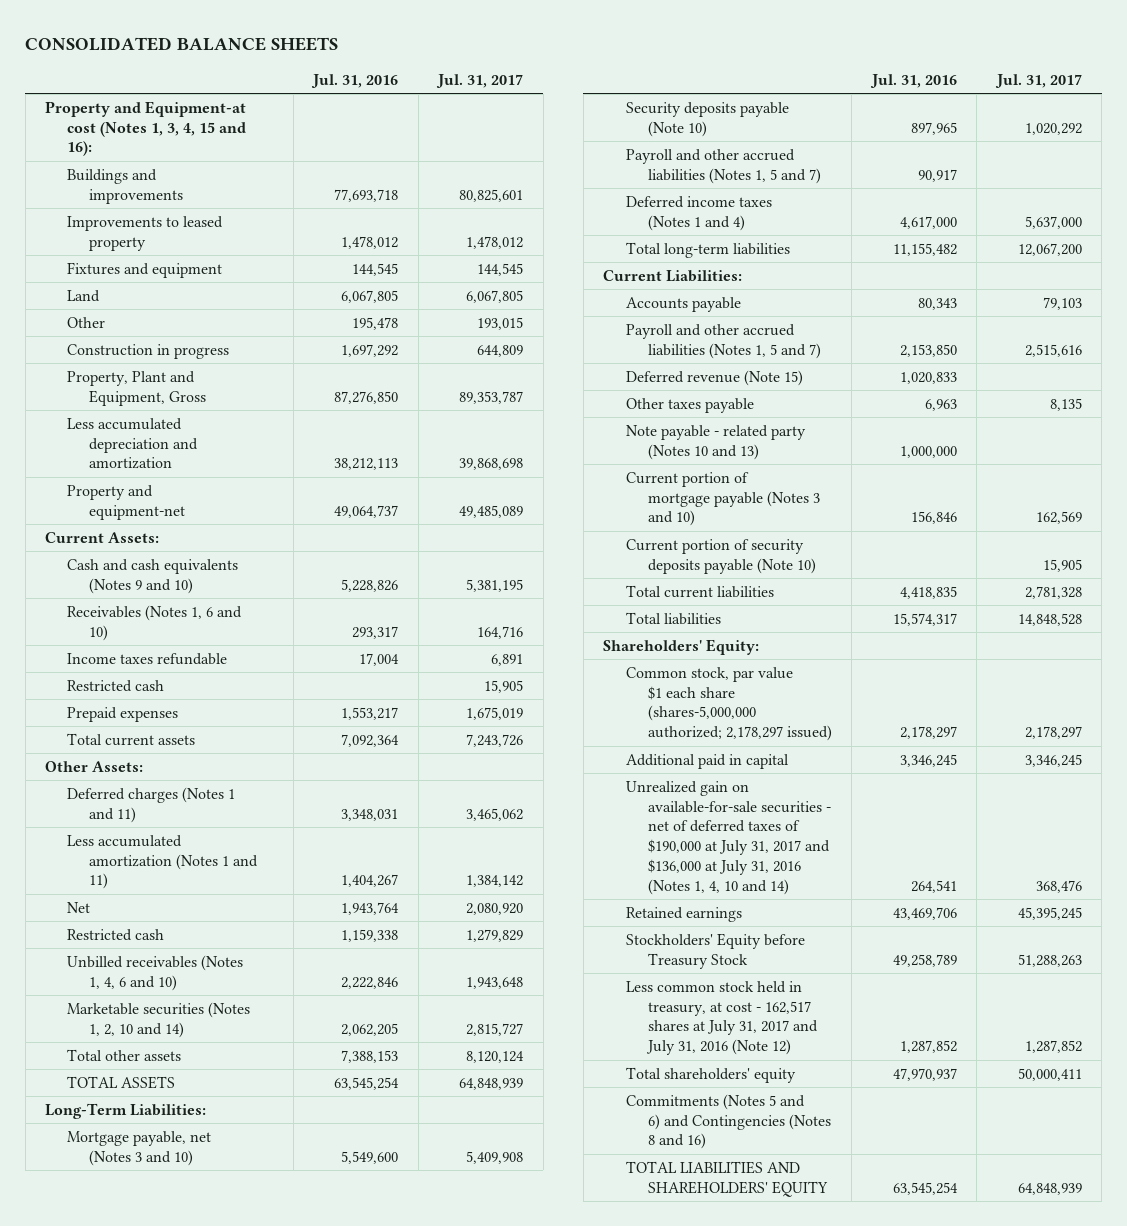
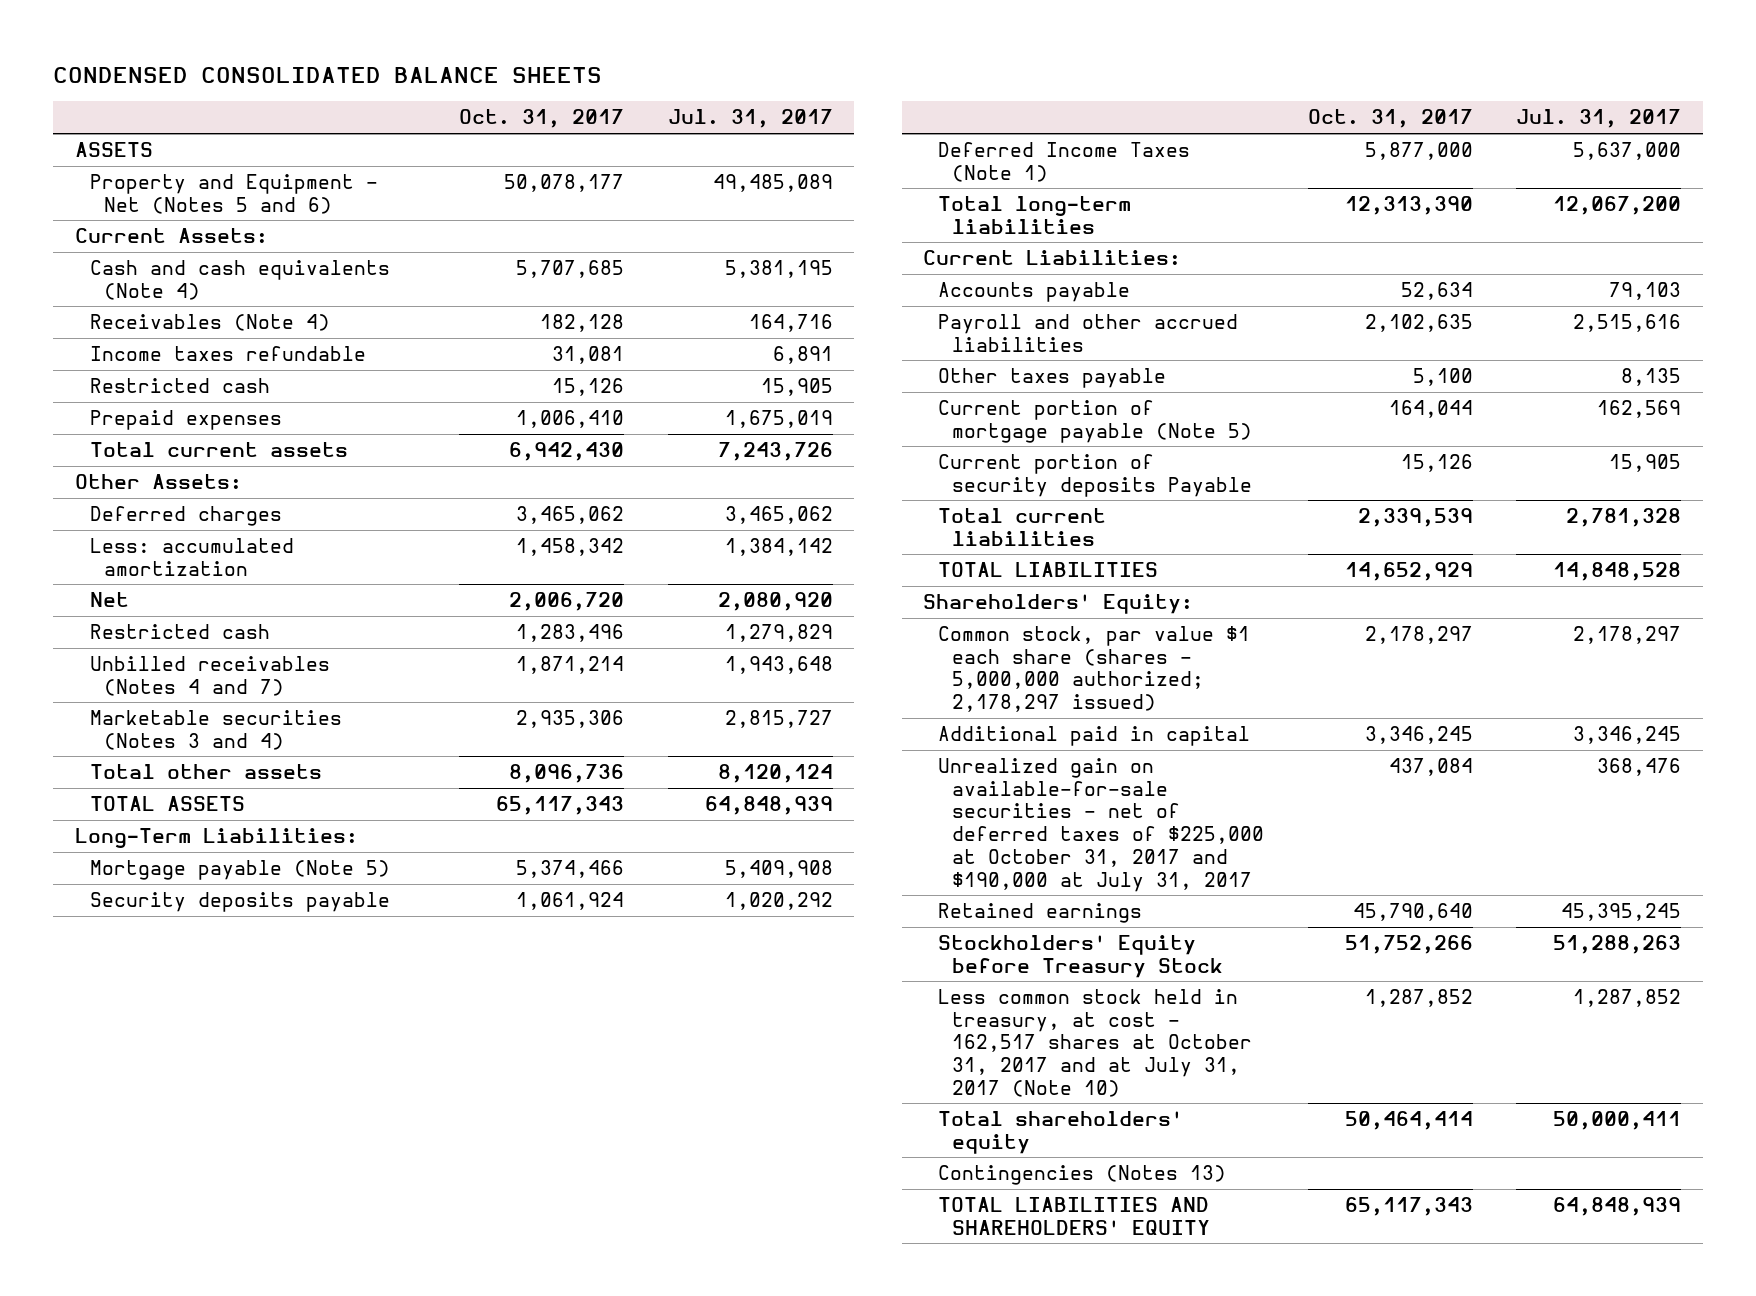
- CONSOLIDATED BALANCE SHEETS
+ CONDENSED CONSOLIDATED BALANCE SHEETS
- | Jul. 31, 2016 | Jul. 31, 2017
+ | Oct. 31, 2017 | Jul. 31, 2017
- Property and Equipment-at cost (Notes 1, 3, 4, 15 and 16):
- Buildings and improvements | 77,693,718 | 80,825,601
- Improvements to leased property | 1,478,012 | 1,478,012
- Fixtures and equipment | 144,545 | 144,545
- Land | 6,067,805 | 6,067,805
- Other | 195,478 | 193,015
- Construction in progress | 1,697,292 | 644,809
- Property, Plant and Equipment, Gross | 87,276,850 | 89,353,787
- Less accumulated depreciation and amortization | 38,212,113 | 39,868,698
- Property and equipment-net | 49,064,737 | 49,485,089
+ ASSETS
+ Property and Equipment - Net (Notes 5 and 6) | 50,078,177 | 49,485,089
- Cash and cash equivalents (Notes 9 and 10) | 5,228,826 | 5,381,195
- Receivables (Notes 1, 6 and 10) | 293,317 | 164,716
+ Cash and cash equivalents (Note 4) | 5,707,685 | 5,381,195
+ Receivables (Note 4) | 182,128 | 164,716
- Deferred charges (Notes 1 and 11) | 3,348,031 | 3,465,062
- Less accumulated amortization (Notes 1 and 11) | 1,404,267 | 1,384,142
+ Deferred charges | 3,465,062 | 3,465,062
+ Less: accumulated amortization | 1,458,342 | 1,384,142
- Unbilled receivables (Notes 1, 4, 6 and 10) | 2,222,846 | 1,943,648
- Marketable securities (Notes 1, 2, 10 and 14) | 2,062,205 | 2,815,727
+ Unbilled receivables (Notes 4 and 7) | 1,871,214 | 1,943,648
+ Marketable securities (Notes 3 and 4) | 2,935,306 | 2,815,727
- Mortgage payable, net (Notes 3 and 10) | 5,549,600 | 5,409,908
- Security deposits payable (Note 10) | 897,965 | 1,020,292
- Payroll and other accrued liabilities (Notes 1, 5 and 7) | 90,917 |
- Deferred income taxes (Notes 1 and 4) | 4,617,000 | 5,637,000
+ Mortgage payable (Note 5) | 5,374,466 | 5,409,908
+ Security deposits payable | 1,061,924 | 1,020,292
+ Deferred Income Taxes (Note 1) | 5,877,000 | 5,637,000
- Payroll and other accrued liabilities (Notes 1, 5 and 7) | 2,153,850 | 2,515,616
- Deferred revenue (Note 15) | 1,020,833 |
+ Payroll and other accrued liabilities | 2,102,635 | 2,515,616
- Note payable - related party (Notes 10 and 13) | 1,000,000 |
- Current portion of mortgage payable (Notes 3 and 10) | 156,846 | 162,569
- Current portion of security deposits payable (Note 10) | | 15,905
+ Current portion of mortgage payable (Note 5) | 164,044 | 162,569
+ Current portion of security deposits Payable | 15,126 | 15,905
- Total liabilities | 15,574,317 | 14,848,528
+ TOTAL LIABILITIES | 14,652,929 | 14,848,528
- Common stock, par value $1 each share (shares-5,000,000 authorized; 2,178,297 issued) | 2,178,297 | 2,178,297
+ Common stock, par value $1 each share (shares - 5,000,000 authorized; 2,178,297 issued) | 2,178,297 | 2,178,297
- Unrealized gain on available-for-sale securities - net of deferred taxes of $190,000 at July 31, 2017 and $136,000 at July 31, 2016 (Notes 1, 4, 10 and 14) | 264,541 | 368,476
+ Unrealized gain on available-for-sale securities - net of deferred taxes of $225,000 at October 31, 2017 and $190,000 at July 31, 2017 | 437,084 | 368,476
- Less common stock held in treasury, at cost - 162,517 shares at July 31, 2017 and July 31, 2016 (Note 12) | 1,287,852 | 1,287,852
+ Less common stock held in treasury, at cost - 162,517 shares at October 31, 2017 and at July 31, 2017 (Note 10) | 1,287,852 | 1,287,852
- Commitments (Notes 5 and 6) and Contingencies (Notes 8 and 16)
+ Contingencies (Notes 13)

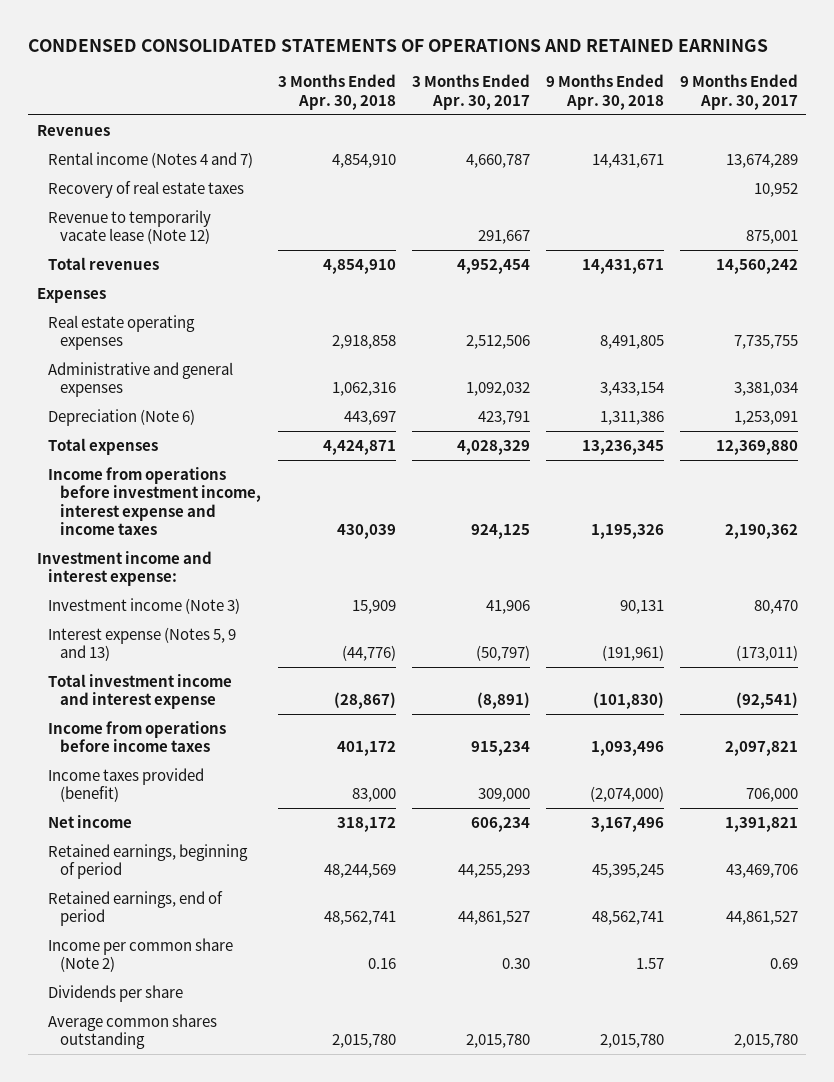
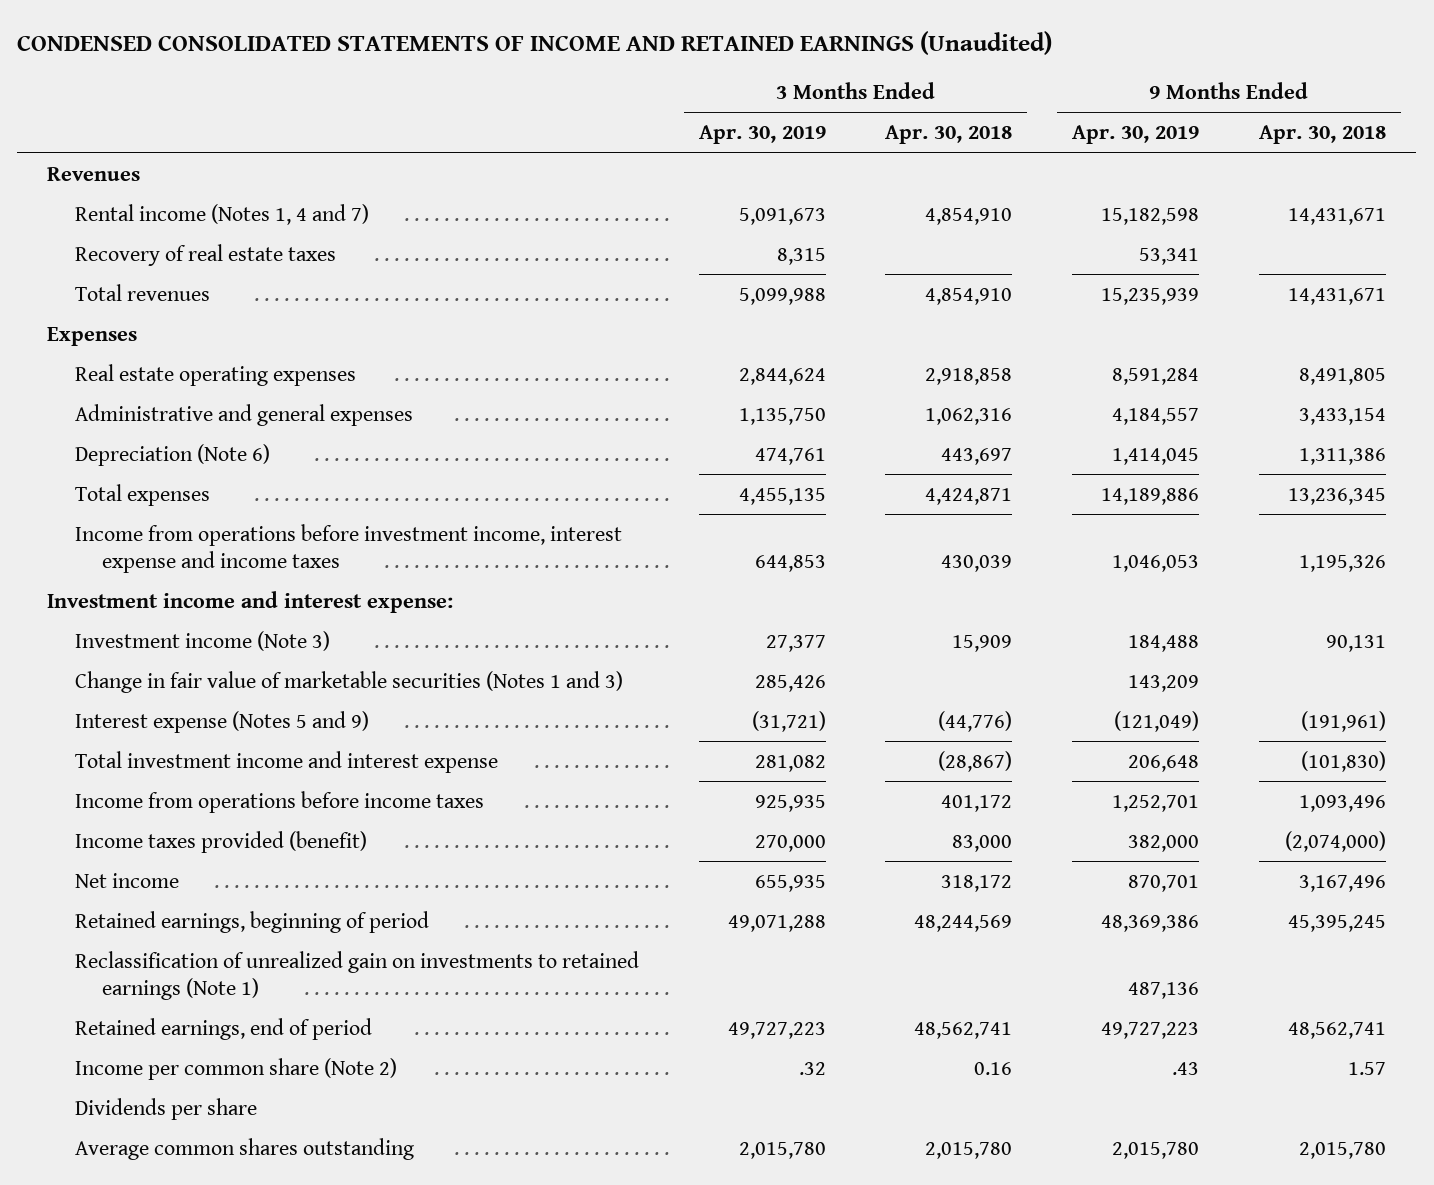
- CONDENSED CONSOLIDATED STATEMENTS OF OPERATIONS AND RETAINED EARNINGS
+ CONDENSED CONSOLIDATED STATEMENTS OF INCOME AND RETAINED EARNINGS (Unaudited)
- | 3 Months Ended Apr. 30, 2018 | 3 Months Ended Apr. 30, 2017 | 9 Months Ended Apr. 30, 2018 | 9 Months Ended Apr. 30, 2017
+ | 3 Months Ended Apr. 30, 2019 | 3 Months Ended Apr. 30, 2018 | 9 Months Ended Apr. 30, 2019 | 9 Months Ended Apr. 30, 2018
- Rental income (Notes 4 and 7) | 4,854,910 | 4,660,787 | 14,431,671 | 13,674,289
+ Rental income (Notes 1, 4 and 7) | 5,091,673 | 4,854,910 | 15,182,598 | 14,431,671
- Revenue to temporarily vacate lease (Note 12) | | 291,667 | | 875,001
- Interest expense (Notes 5, 9 and 13) | (44,776) | (50,797) | (191,961) | (173,011)
+ Change in fair value of marketable securities (Notes 1 and 3) | 285,426 | | 143,209 |
+ Interest expense (Notes 5 and 9) | (31,721) | (44,776) | (121,049) | (191,961)
+ Reclassification of unrealized gain on investments to retained earnings (Note 1) | | | 487,136 |

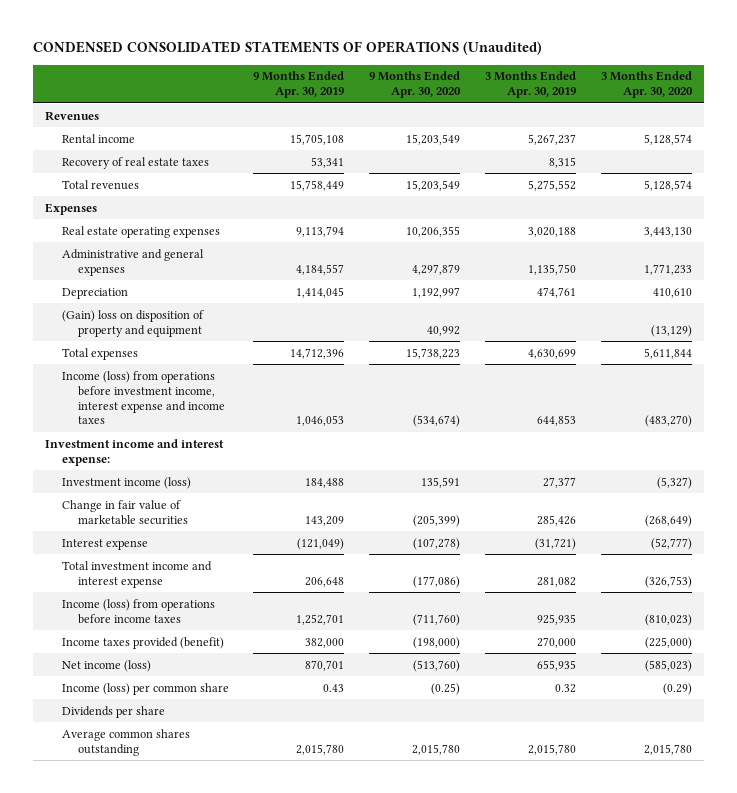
- CONDENSED CONSOLIDATED STATEMENTS OF INCOME AND RETAINED EARNINGS (Unaudited)
+ CONDENSED CONSOLIDATED STATEMENTS OF OPERATIONS (Unaudited)
- | 3 Months Ended Apr. 30, 2019 | 3 Months Ended Apr. 30, 2018 | 9 Months Ended Apr. 30, 2019 | 9 Months Ended Apr. 30, 2018
+ | 9 Months Ended Apr. 30, 2019 | 9 Months Ended Apr. 30, 2020 | 3 Months Ended Apr. 30, 2019 | 3 Months Ended Apr. 30, 2020
- Rental income (Notes 1, 4 and 7) | 5,091,673 | 4,854,910 | 15,182,598 | 14,431,671
+ Rental income | 15,705,108 | 15,203,549 | 5,267,237 | 5,128,574
- Total revenues | 5,099,988 | 4,854,910 | 15,235,939 | 14,431,671
+ Total revenues | 15,758,449 | 15,203,549 | 5,275,552 | 5,128,574
- Real estate operating expenses | 2,844,624 | 2,918,858 | 8,591,284 | 8,491,805
+ Real estate operating expenses | 9,113,794 | 10,206,355 | 3,020,188 | 3,443,130
- Depreciation (Note 6) | 474,761 | 443,697 | 1,414,045 | 1,311,386
- Total expenses | 4,455,135 | 4,424,871 | 14,189,886 | 13,236,345
- Income from operations before investment income, interest expense and income taxes | 644,853 | 430,039 | 1,046,053 | 1,195,326
+ Depreciation | 1,414,045 | 1,192,997 | 474,761 | 410,610
+ (Gain) loss on disposition of property and equipment | | 40,992 | | (13,129)
+ Total expenses | 14,712,396 | 15,738,223 | 4,630,699 | 5,611,844
+ Income (loss) from operations before investment income, interest expense and income taxes | 1,046,053 | (534,674) | 644,853 | (483,270)
- Investment income (Note 3) | 27,377 | 15,909 | 184,488 | 90,131
- Change in fair value of marketable securities (Notes 1 and 3) | 285,426 | | 143,209 |
- Interest expense (Notes 5 and 9) | (31,721) | (44,776) | (121,049) | (191,961)
+ Investment income (loss) | 184,488 | 135,591 | 27,377 | (5,327)
+ Change in fair value of marketable securities | 143,209 | (205,399) | 285,426 | (268,649)
+ Interest expense | (121,049) | (107,278) | (31,721) | (52,777)
- Income from operations before income taxes | 925,935 | 401,172 | 1,252,701 | 1,093,496
+ Income (loss) from operations before income taxes | 1,252,701 | (711,760) | 925,935 | (810,023)
- Net income | 655,935 | 318,172 | 870,701 | 3,167,496
- Retained earnings, beginning of period | 49,071,288 | 48,244,569 | 48,369,386 | 45,395,245
- Reclassification of unrealized gain on investments to retained earnings (Note 1) | | | 487,136 |
- Retained earnings, end of period | 49,727,223 | 48,562,741 | 49,727,223 | 48,562,741
- Income per common share (Note 2) | .32 | 0.16 | .43 | 1.57
+ Net income (loss) | 870,701 | (513,760) | 655,935 | (585,023)
+ Income (loss) per common share | 0.43 | (0.25) | 0.32 | (0.29)

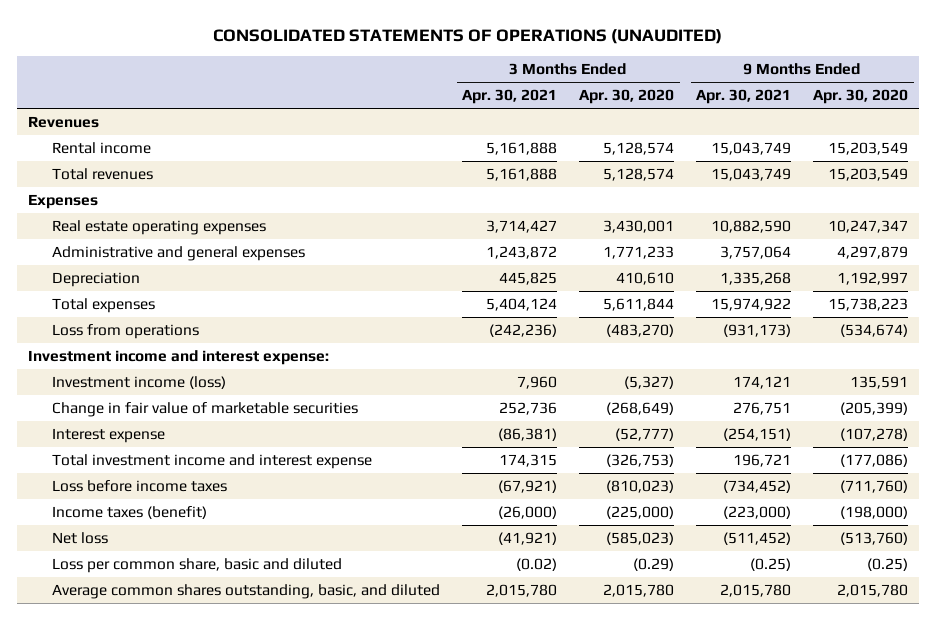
- CONDENSED CONSOLIDATED STATEMENTS OF OPERATIONS (Unaudited)
+ CONSOLIDATED STATEMENTS OF OPERATIONS (UNAUDITED)
- | 9 Months Ended Apr. 30, 2019 | 9 Months Ended Apr. 30, 2020 | 3 Months Ended Apr. 30, 2019 | 3 Months Ended Apr. 30, 2020
+ | 3 Months Ended Apr. 30, 2021 | 3 Months Ended Apr. 30, 2020 | 9 Months Ended Apr. 30, 2021 | 9 Months Ended Apr. 30, 2020
- Recovery of real estate taxes | 53,341 | | 8,315 |
- Real estate operating expenses | 9,113,794 | 10,206,355 | 3,020,188 | 3,443,130
+ Real estate operating expenses | 3,714,427 | 3,430,001 | 10,882,590 | 10,247,347
- (Gain) loss on disposition of property and equipment | | 40,992 | | (13,129)
- Income (loss) from operations before investment income, interest expense and income taxes | 1,046,053 | (534,674) | 644,853 | (483,270)
+ Loss from operations | (242,236) | (483,270) | (931,173) | (534,674)
- Income (loss) from operations before income taxes | 1,252,701 | (711,760) | 925,935 | (810,023)
- Income taxes provided (benefit) | 382,000 | (198,000) | 270,000 | (225,000)
- Net income (loss) | 870,701 | (513,760) | 655,935 | (585,023)
- Income (loss) per common share | 0.43 | (0.25) | 0.32 | (0.29)
- Dividends per share
- Average common shares outstanding | 2,015,780 | 2,015,780 | 2,015,780 | 2,015,780
+ Loss before income taxes | (67,921) | (810,023) | (734,452) | (711,760)
+ Income taxes (benefit) | (26,000) | (225,000) | (223,000) | (198,000)
+ Net loss | (41,921) | (585,023) | (511,452) | (513,760)
+ Loss per common share, basic and diluted | (0.02) | (0.29) | (0.25) | (0.25)
+ Average common shares outstanding, basic, and diluted | 2,015,780 | 2,015,780 | 2,015,780 | 2,015,780

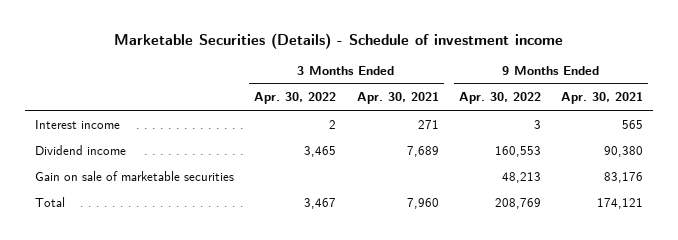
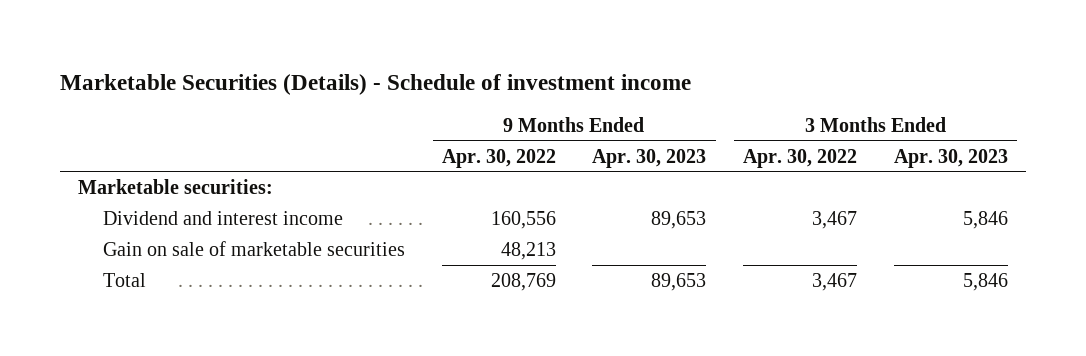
- | 3 Months Ended Apr. 30, 2022 | 3 Months Ended Apr. 30, 2021 | 9 Months Ended Apr. 30, 2022 | 9 Months Ended Apr. 30, 2021
+ | 9 Months Ended Apr. 30, 2022 | 9 Months Ended Apr. 30, 2023 | 3 Months Ended Apr. 30, 2022 | 3 Months Ended Apr. 30, 2023
- Interest income | 2 | 271 | 3 | 565
- Dividend income | 3,465 | 7,689 | 160,553 | 90,380
+ Marketable securities:
+ Dividend and interest income | 160,556 | 89,653 | 3,467 | 5,846

